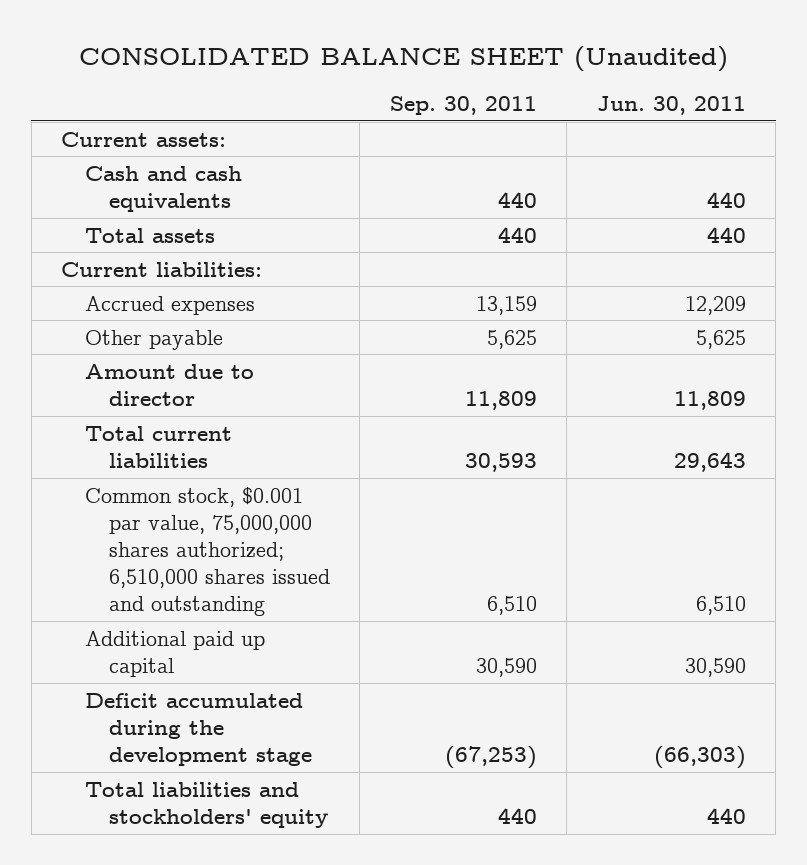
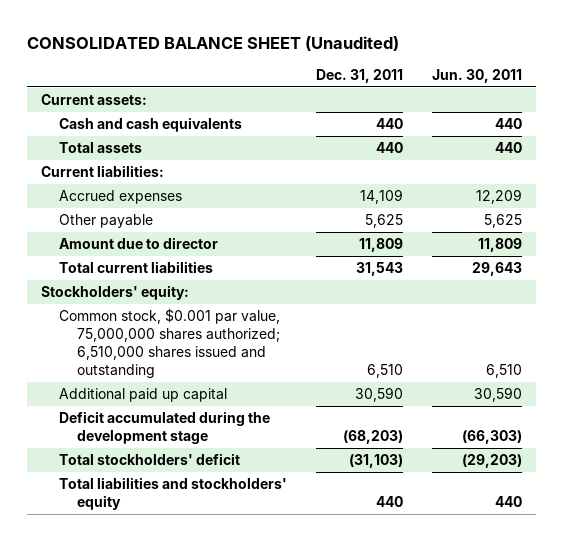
- | Sep. 30, 2011 | Jun. 30, 2011
+ | Dec. 31, 2011 | Jun. 30, 2011
+ Stockholders' equity:
+ Total stockholders' deficit | (31,103) | (29,203)

